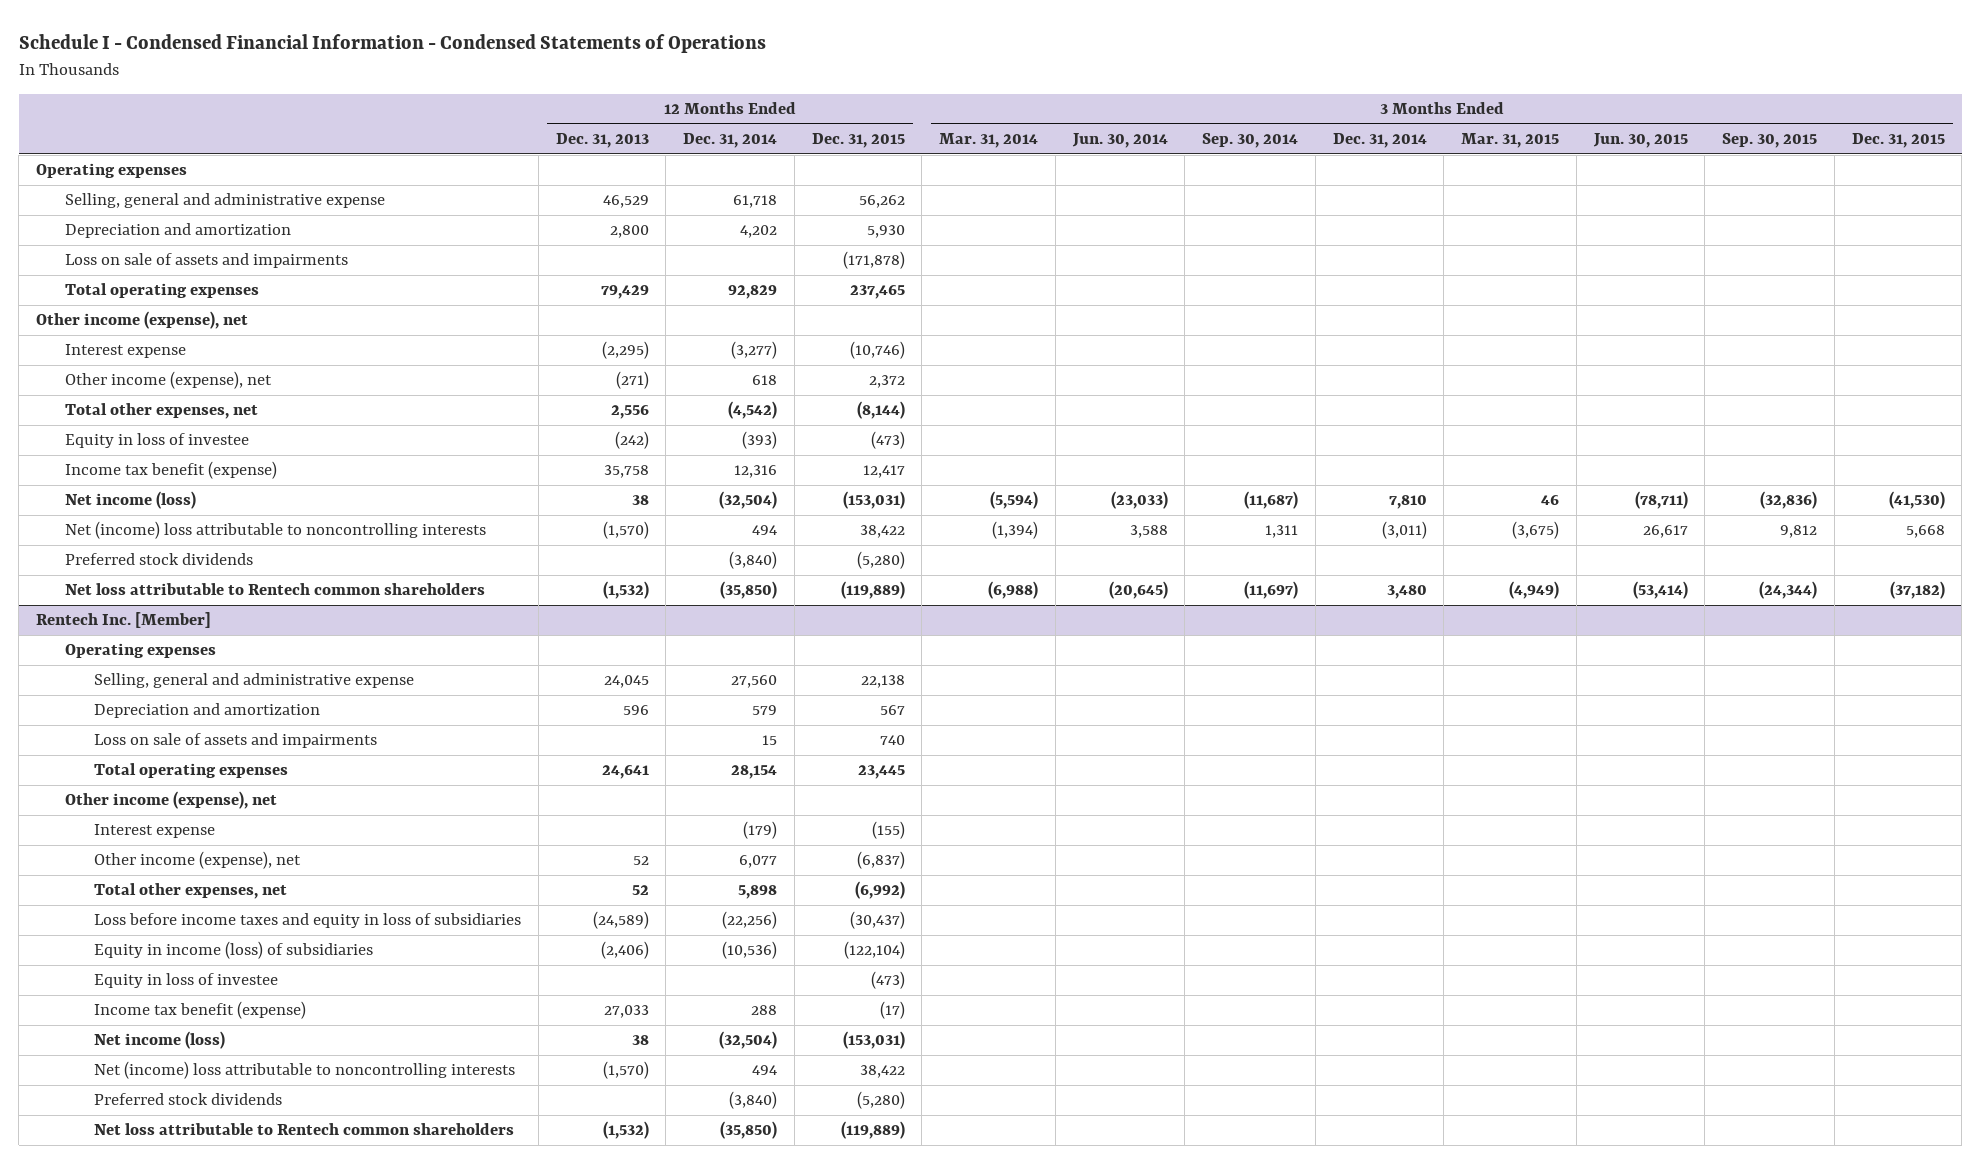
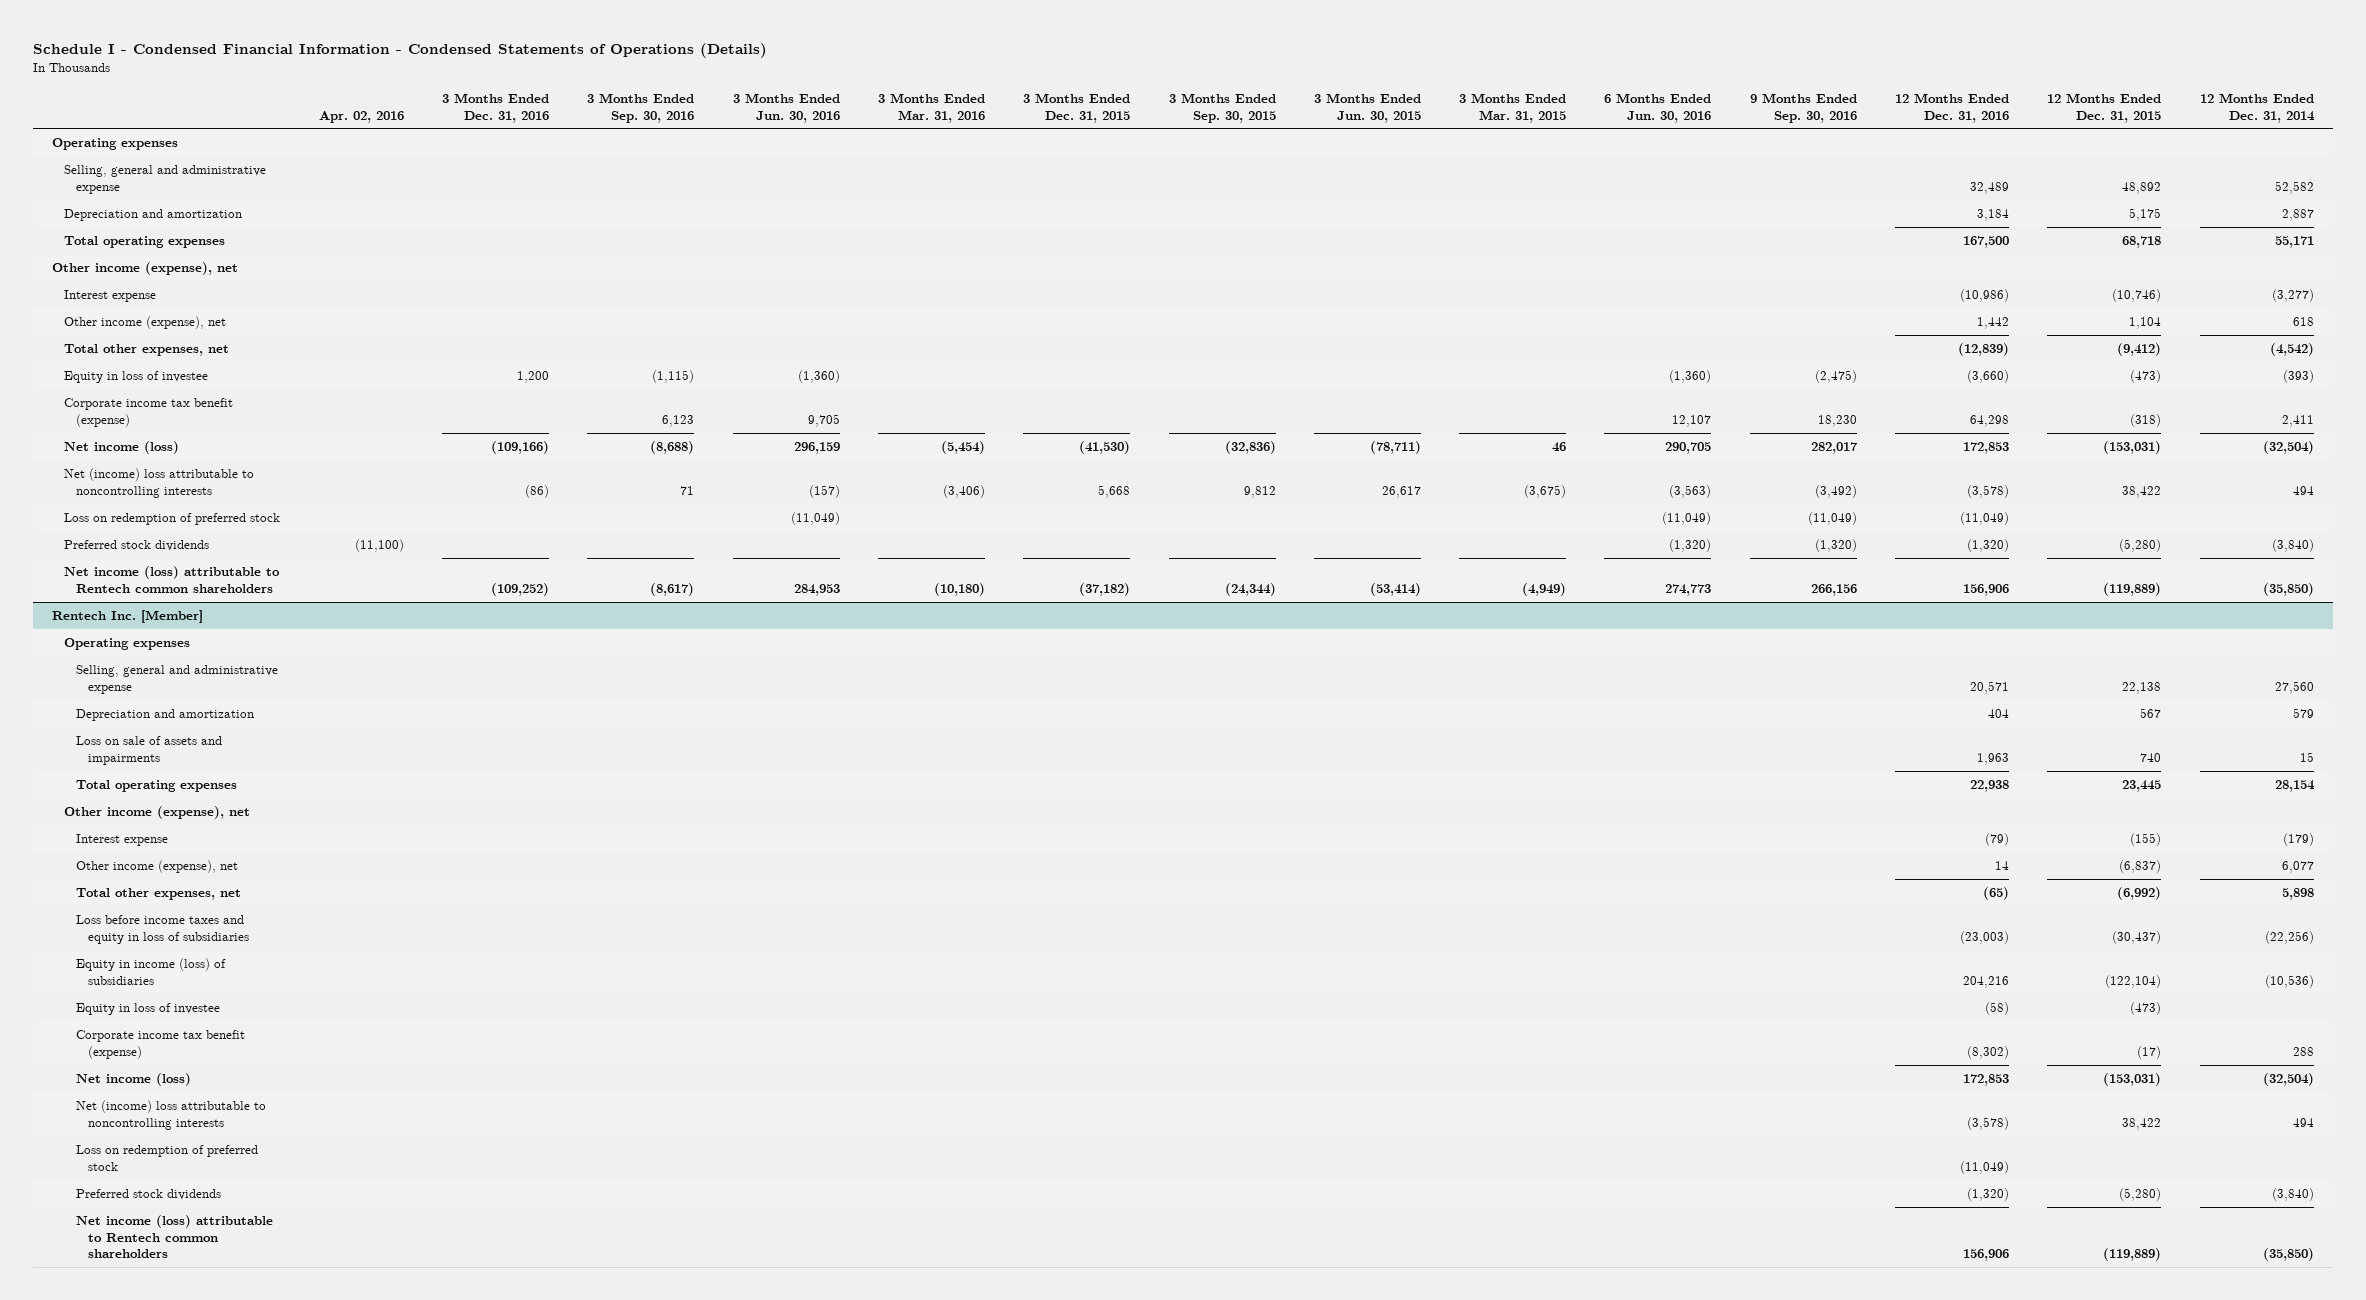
- Schedule I - Condensed Financial Information - Condensed Statements of Operations
+ Schedule I - Condensed Financial Information - Condensed Statements of Operations (Details)
- | 12 Months Ended Dec. 31, 2013 | 12 Months Ended Dec. 31, 2014 | 12 Months Ended Dec. 31, 2015 | 3 Months Ended Mar. 31, 2014 | 3 Months Ended Jun. 30, 2014 | 3 Months Ended Sep. 30, 2014 | 3 Months Ended Dec. 31, 2014 | 3 Months Ended Mar. 31, 2015 | 3 Months Ended Jun. 30, 2015 | 3 Months Ended Sep. 30, 2015 | 3 Months Ended Dec. 31, 2015
+ | Apr. 02, 2016 | 3 Months Ended Dec. 31, 2016 | 3 Months Ended Sep. 30, 2016 | 3 Months Ended Jun. 30, 2016 | 3 Months Ended Mar. 31, 2016 | 3 Months Ended Dec. 31, 2015 | 3 Months Ended Sep. 30, 2015 | 3 Months Ended Jun. 30, 2015 | 3 Months Ended Mar. 31, 2015 | 6 Months Ended Jun. 30, 2016 | 9 Months Ended Sep. 30, 2016 | 12 Months Ended Dec. 31, 2016 | 12 Months Ended Dec. 31, 2015 | 12 Months Ended Dec. 31, 2014
- Selling, general and administrative expense | 46,529 | 61,718 | 56,262 | | | | | | | |
- Depreciation and amortization | 2,800 | 4,202 | 5,930 | | | | | | | |
- Loss on sale of assets and impairments | | | (171,878) | | | | | | | |
- Total operating expenses | 79,429 | 92,829 | 237,465 | | | | | | | |
+ Selling, general and administrative expense | | | | | | | | | | | | 32,489 | 48,892 | 52,582
+ Depreciation and amortization | | | | | | | | | | | | 3,184 | 5,175 | 2,887
+ Total operating expenses | | | | | | | | | | | | 167,500 | 68,718 | 55,171
- Other income (expense), net | (271) | 618 | 2,372 | | | | | | | |
- Total other expenses, net | 2,556 | (4,542) | (8,144) | | | | | | | |
+ Other income (expense), net | | | | | | | | | | | | 1,442 | 1,104 | 618
+ Total other expenses, net | | | | | | | | | | | | (12,839) | (9,412) | (4,542)
- Income tax benefit (expense) | 35,758 | 12,316 | 12,417 | | | | | | | |
+ Corporate income tax benefit (expense) | | | 6,123 | 9,705 | | | | | | 12,107 | 18,230 | 64,298 | (318) | 2,411
+ Loss on redemption of preferred stock | | | | (11,049) | | | | | | (11,049) | (11,049) | (11,049) | |
- Net loss attributable to Rentech common shareholders | (1,532) | (35,850) | (119,889) | (6,988) | (20,645) | (11,697) | 3,480 | (4,949) | (53,414) | (24,344) | (37,182)
+ Net income (loss) attributable to Rentech common shareholders | | (109,252) | (8,617) | 284,953 | (10,180) | (37,182) | (24,344) | (53,414) | (4,949) | 274,773 | 266,156 | 156,906 | (119,889) | (35,850)
@ Rentech Inc. [Member]
- Income tax benefit (expense) | 27,033 | 288 | (17) | | | | | | | |
+ Corporate income tax benefit (expense) | | | | | | | | | | | | (8,302) | (17) | 288
+ Loss on redemption of preferred stock | | | | | | | | | | | | (11,049) | |
- Net loss attributable to Rentech common shareholders | (1,532) | (35,850) | (119,889) | | | | | | | |
+ Net income (loss) attributable to Rentech common shareholders | | | | | | | | | | | | 156,906 | (119,889) | (35,850)

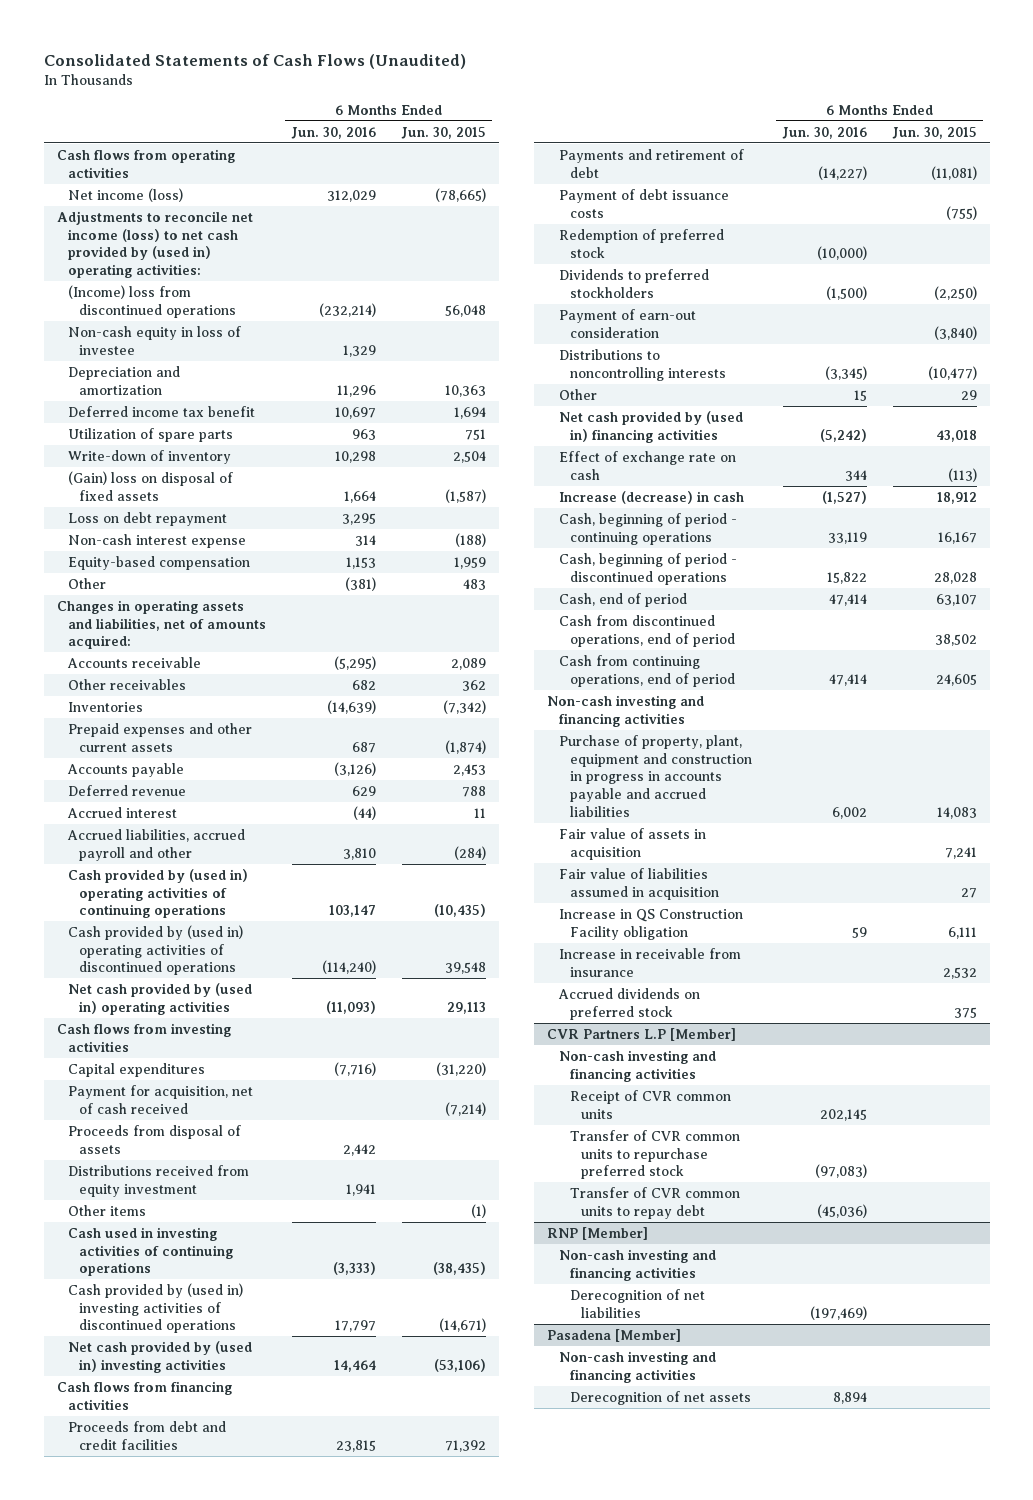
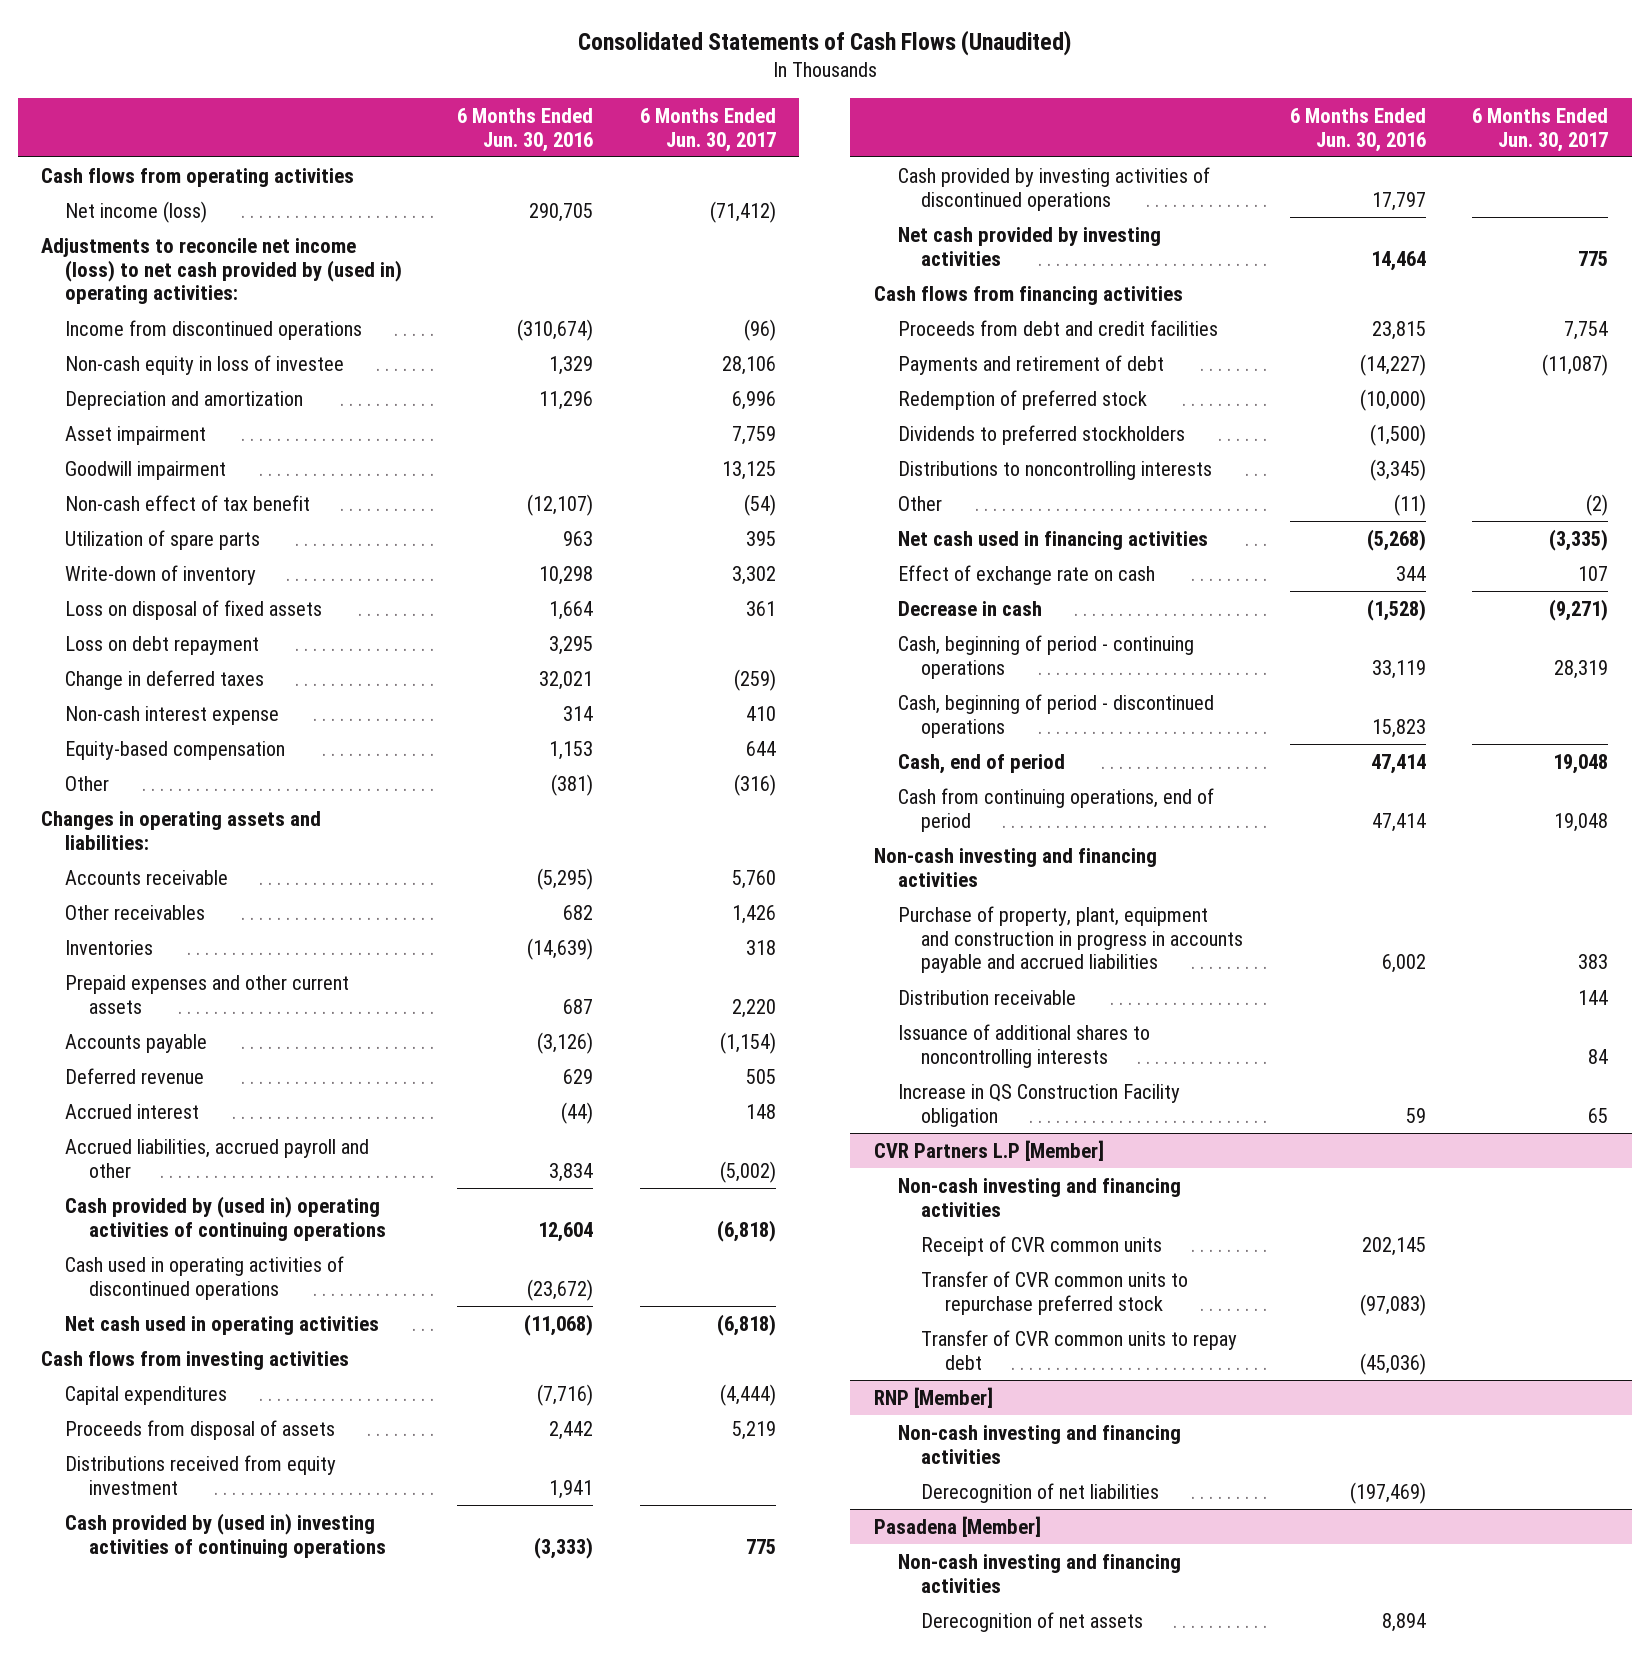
- | 6 Months Ended Jun. 30, 2016 | 6 Months Ended Jun. 30, 2015
+ | 6 Months Ended Jun. 30, 2016 | 6 Months Ended Jun. 30, 2017
- Net income (loss) | 312,029 | (78,665)
+ Net income (loss) | 290,705 | (71,412)
- (Income) loss from discontinued operations | (232,214) | 56,048
+ Income from discontinued operations | (310,674) | (96)
- Deferred income tax benefit | 10,697 | 1,694
+ Asset impairment | | 7,759
+ Goodwill impairment | | 13,125
+ Non-cash effect of tax benefit | (12,107) | (54)
- (Gain) loss on disposal of fixed assets | 1,664 | (1,587)
+ Loss on disposal of fixed assets | 1,664 | 361
+ Change in deferred taxes | 32,021 | (259)
- Changes in operating assets and liabilities, net of amounts acquired:
+ Changes in operating assets and liabilities:
- Accrued liabilities, accrued payroll and other | 3,810 | (284)
- Cash provided by (used in) operating activities of continuing operations | 103,147 | (10,435)
- Cash provided by (used in) operating activities of discontinued operations | (114,240) | 39,548
- Net cash provided by (used in) operating activities | (11,093) | 29,113
+ Accrued liabilities, accrued payroll and other | 3,834 | (5,002)
+ Cash provided by (used in) operating activities of continuing operations | 12,604 | (6,818)
+ Cash used in operating activities of discontinued operations | (23,672) |
+ Net cash used in operating activities | (11,068) | (6,818)
- Payment for acquisition, net of cash received | | (7,214)
- Other items | | (1)
- Cash used in investing activities of continuing operations | (3,333) | (38,435)
- Cash provided by (used in) investing activities of discontinued operations | 17,797 | (14,671)
- Net cash provided by (used in) investing activities | 14,464 | (53,106)
+ Cash provided by (used in) investing activities of continuing operations | (3,333) | 775
+ Cash provided by investing activities of discontinued operations | 17,797 |
+ Net cash provided by investing activities | 14,464 | 775
- Payment of debt issuance costs | | (755)
- Payment of earn-out consideration | | (3,840)
- Other | 15 | 29
- Net cash provided by (used in) financing activities | (5,242) | 43,018
+ Other | (11) | (2)
+ Net cash used in financing activities | (5,268) | (3,335)
- Increase (decrease) in cash | (1,527) | 18,912
+ Decrease in cash | (1,528) | (9,271)
- Cash, beginning of period - discontinued operations | 15,822 | 28,028
+ Cash, beginning of period - discontinued operations | 15,823 |
- Cash from discontinued operations, end of period | | 38,502
- Fair value of assets in acquisition | | 7,241
- Fair value of liabilities assumed in acquisition | | 27
+ Distribution receivable | | 144
+ Issuance of additional shares to noncontrolling interests | | 84
- Increase in receivable from insurance | | 2,532
- Accrued dividends on preferred stock | | 375

